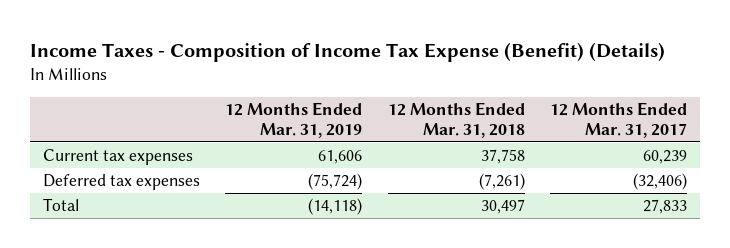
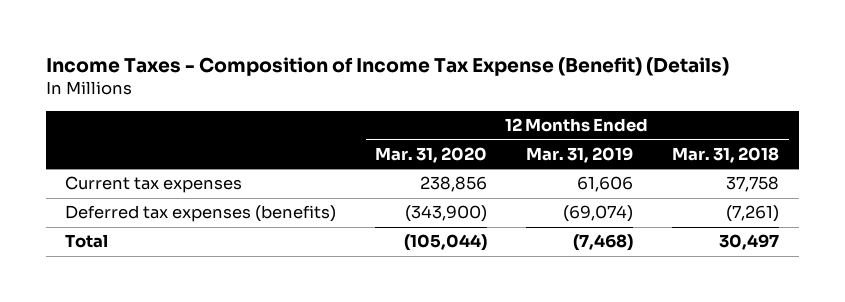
- | 12 Months Ended Mar. 31, 2019 | 12 Months Ended Mar. 31, 2018 | 12 Months Ended Mar. 31, 2017
+ | 12 Months Ended Mar. 31, 2020 | 12 Months Ended Mar. 31, 2019 | 12 Months Ended Mar. 31, 2018
- Deferred tax expenses | (75,724) | (7,261) | (32,406)
- Total | (14,118) | 30,497 | 27,833
+ Deferred tax expenses (benefits) | (343,900) | (69,074) | (7,261)
+ Total | (105,044) | (7,468) | 30,497

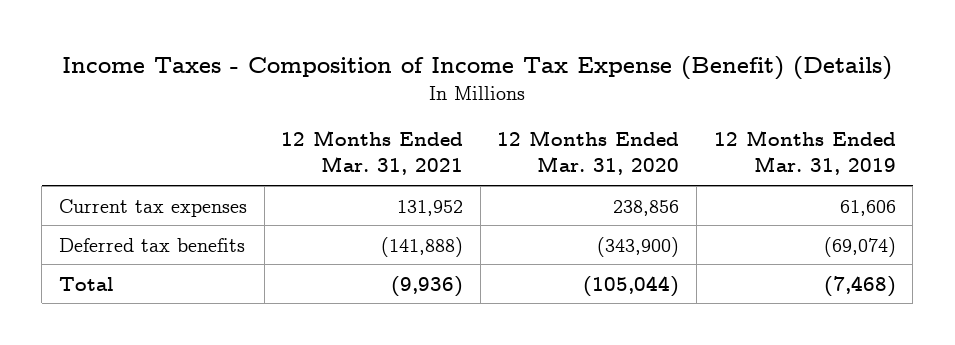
- | 12 Months Ended Mar. 31, 2020 | 12 Months Ended Mar. 31, 2019 | 12 Months Ended Mar. 31, 2018
+ | 12 Months Ended Mar. 31, 2021 | 12 Months Ended Mar. 31, 2020 | 12 Months Ended Mar. 31, 2019
- Deferred tax expenses (benefits) | (343,900) | (69,074) | (7,261)
+ Deferred tax benefits | (141,888) | (343,900) | (69,074)

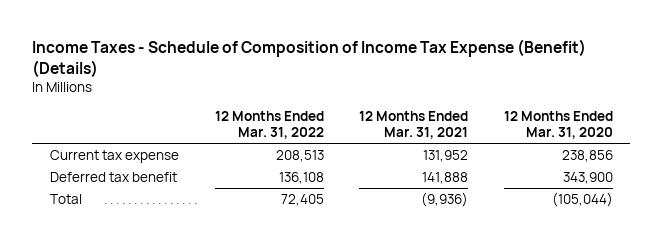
- Income Taxes - Composition of Income Tax Expense (Benefit) (Details)
+ Income Taxes - Schedule of Composition of Income Tax Expense (Benefit) (Details)
- | 12 Months Ended Mar. 31, 2021 | 12 Months Ended Mar. 31, 2020 | 12 Months Ended Mar. 31, 2019
+ | 12 Months Ended Mar. 31, 2022 | 12 Months Ended Mar. 31, 2021 | 12 Months Ended Mar. 31, 2020
- Current tax expenses | 131,952 | 238,856 | 61,606
- Deferred tax benefits | (141,888) | (343,900) | (69,074)
+ Current tax expense | 208,513 | 131,952 | 238,856
+ Deferred tax benefit | 136,108 | 141,888 | 343,900

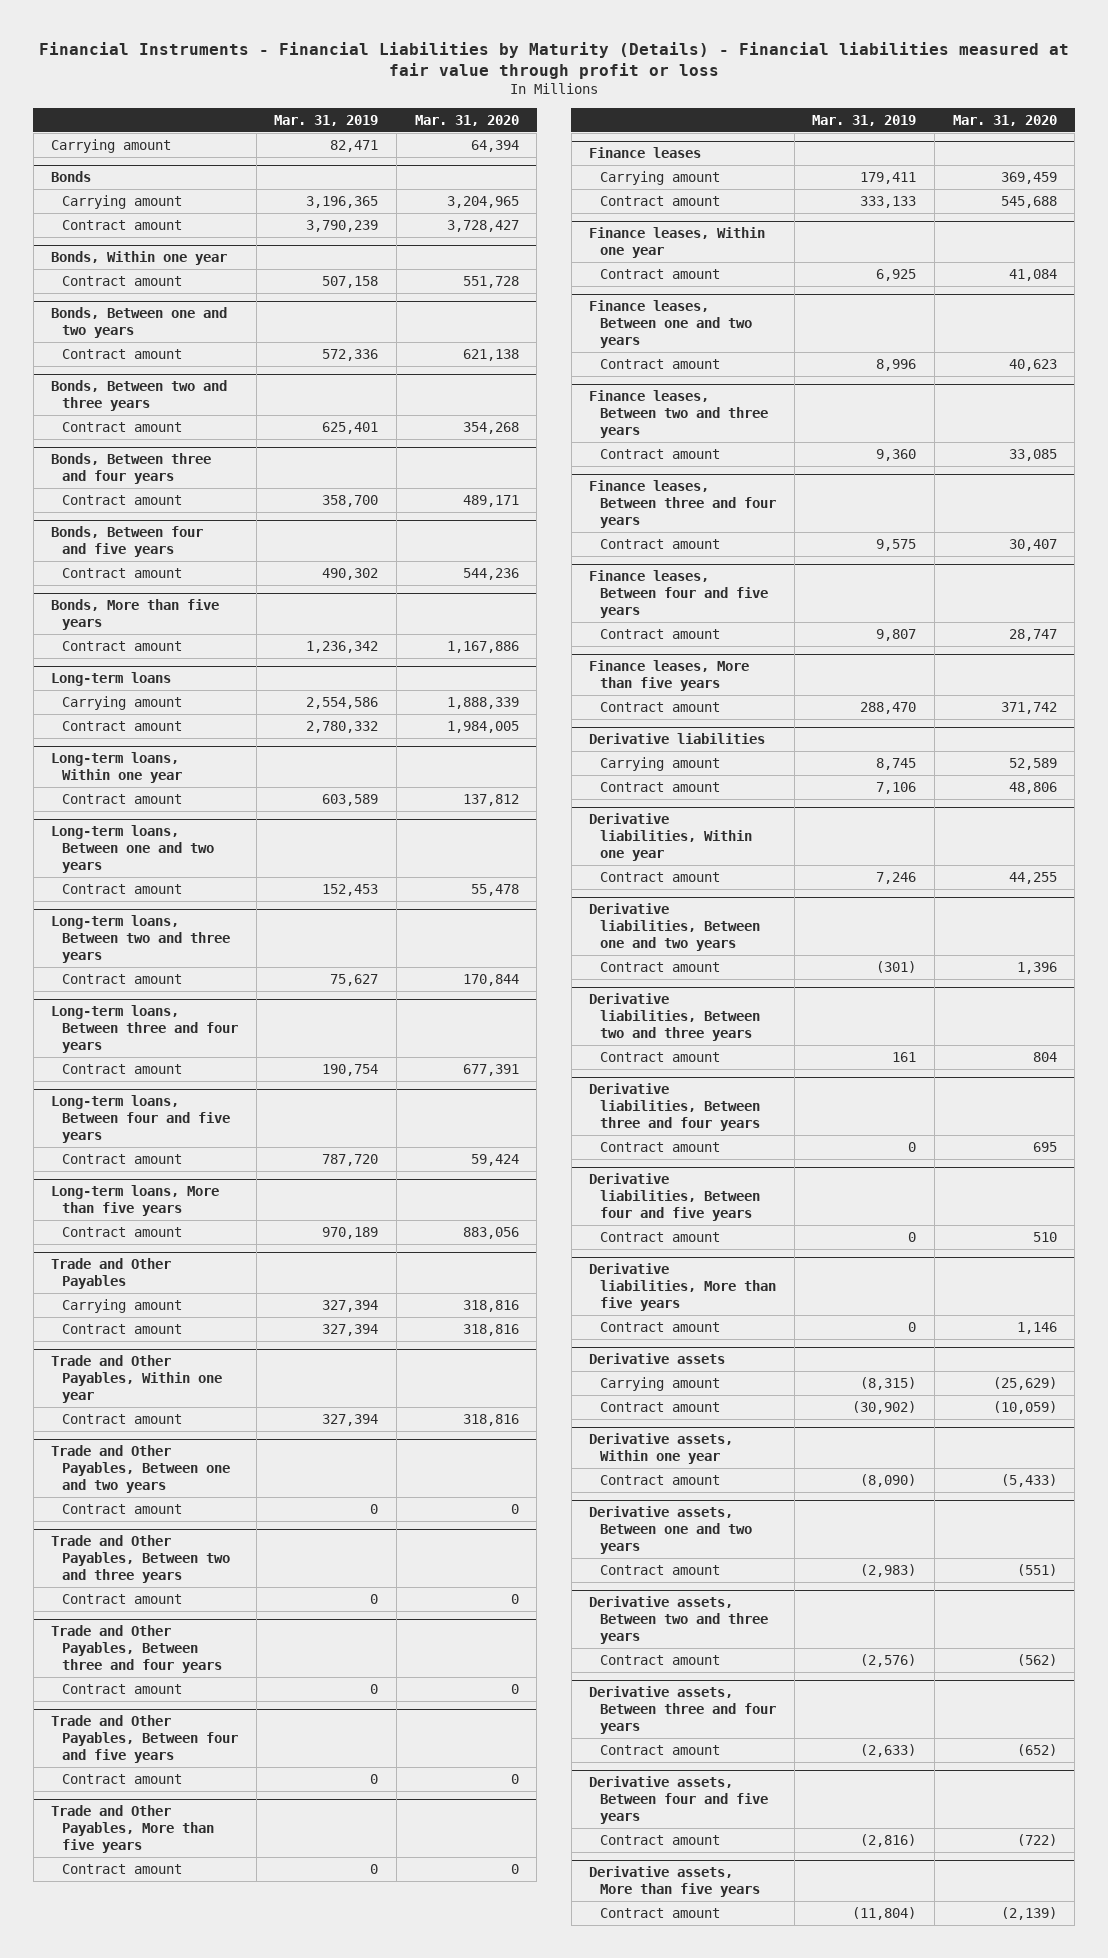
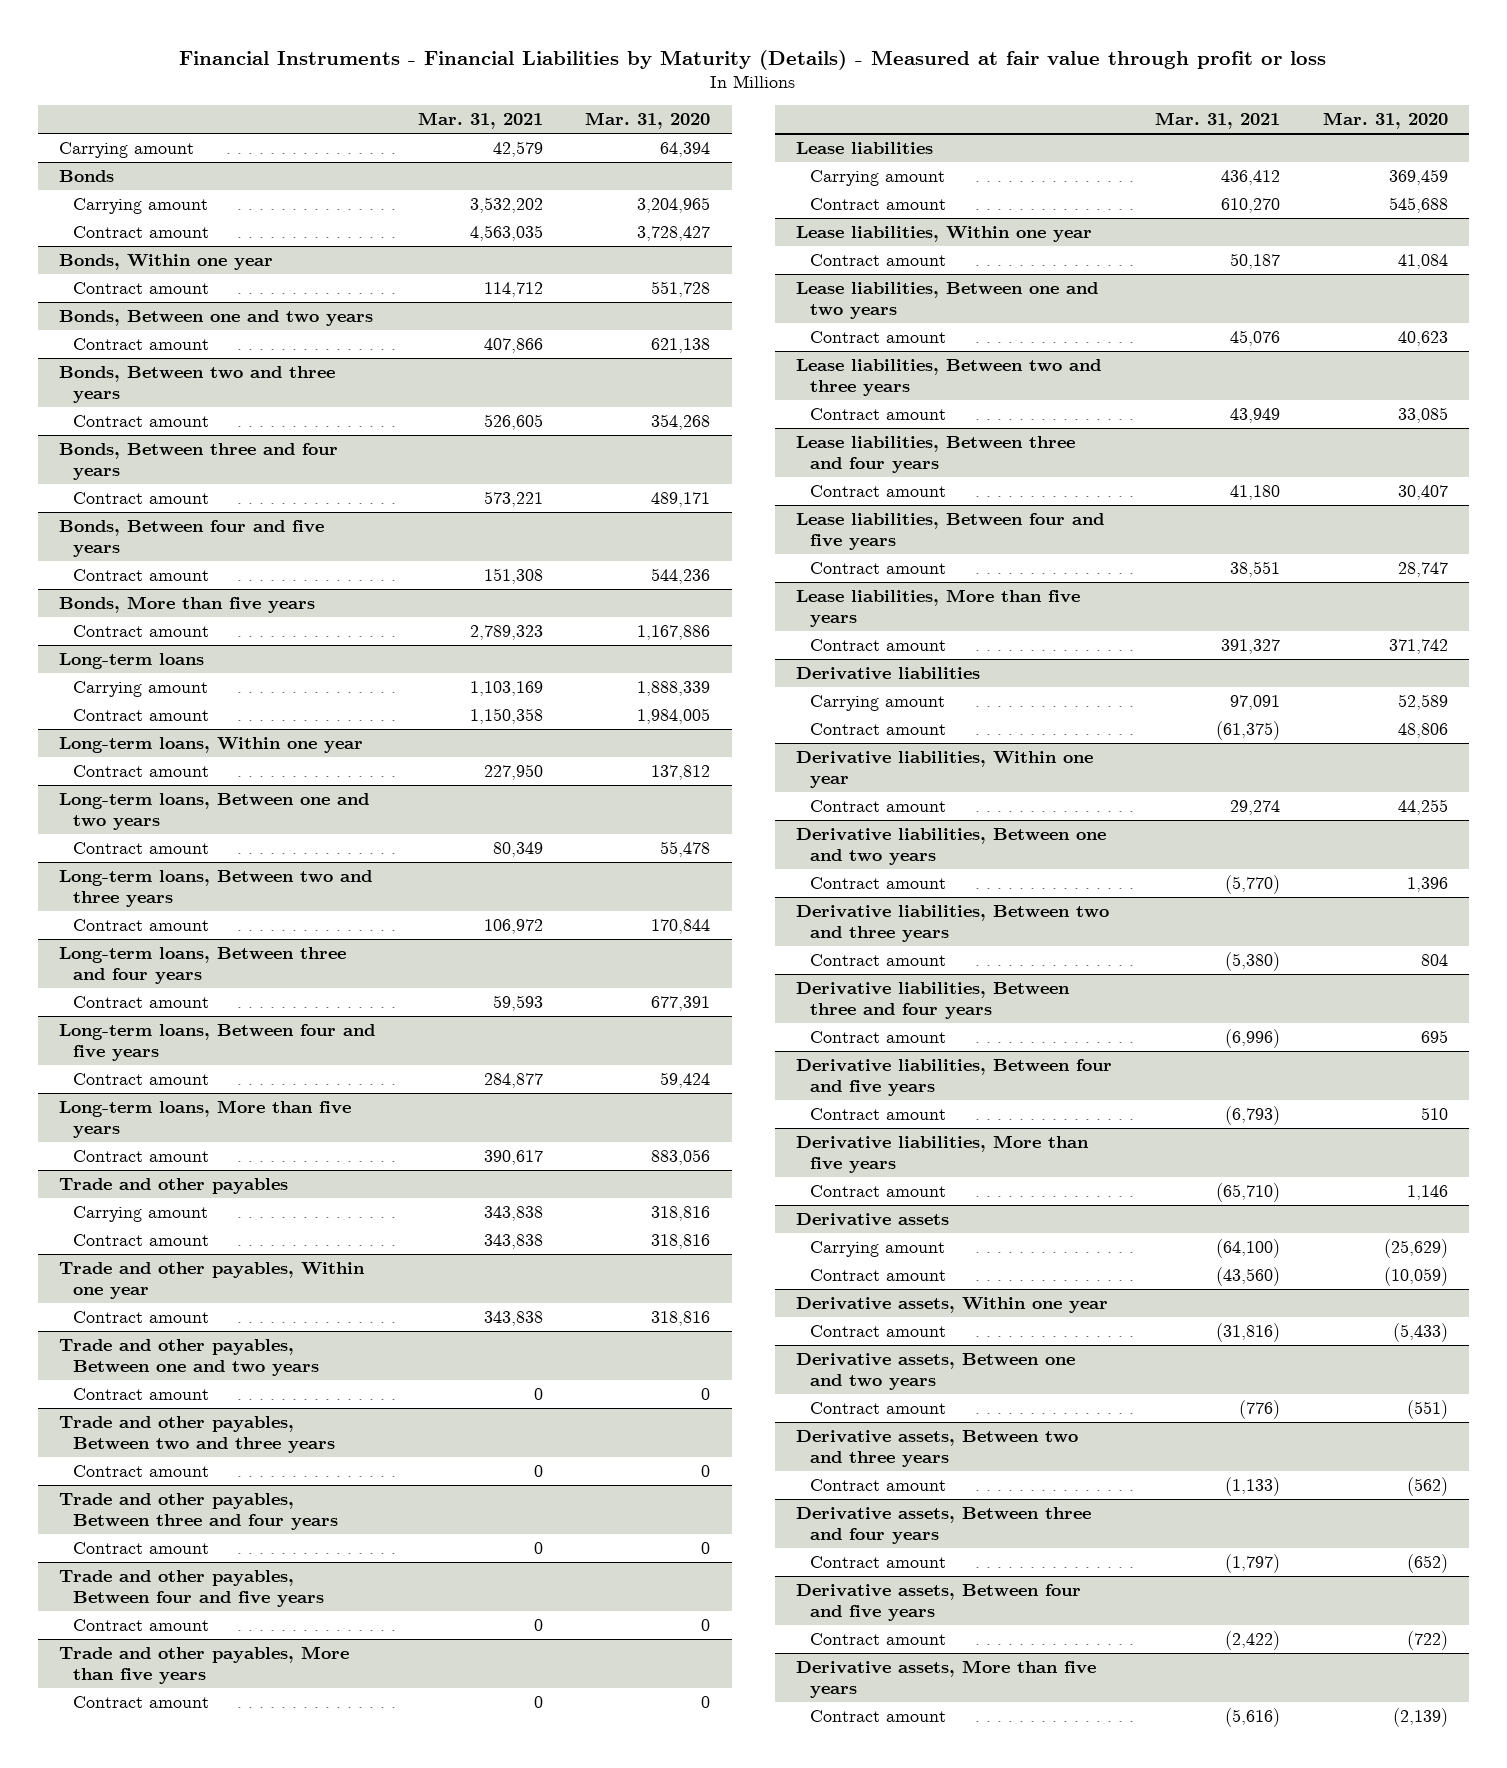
- Financial Instruments - Financial Liabilities by Maturity (Details) - Financial liabilities measured at fair value through profit or loss
+ Financial Instruments - Financial Liabilities by Maturity (Details) - Measured at fair value through profit or loss
- | Mar. 31, 2019 | Mar. 31, 2020
+ | Mar. 31, 2021 | Mar. 31, 2020
- Trade and Other Payables
+ Trade and other payables
- Trade and Other Payables, Within one year
+ Trade and other payables, Within one year
- Trade and Other Payables, Between one and two years
+ Trade and other payables, Between one and two years
- Trade and Other Payables, Between two and three years
+ Trade and other payables, Between two and three years
- Trade and Other Payables, Between three and four years
+ Trade and other payables, Between three and four years
- Trade and Other Payables, Between four and five years
+ Trade and other payables, Between four and five years
- Trade and Other Payables, More than five years
+ Trade and other payables, More than five years
- Finance leases
+ Lease liabilities
- Finance leases, Within one year
+ Lease liabilities, Within one year
- Finance leases, Between one and two years
+ Lease liabilities, Between one and two years
- Finance leases, Between two and three years
+ Lease liabilities, Between two and three years
- Finance leases, Between three and four years
+ Lease liabilities, Between three and four years
- Finance leases, Between four and five years
+ Lease liabilities, Between four and five years
- Finance leases, More than five years
+ Lease liabilities, More than five years

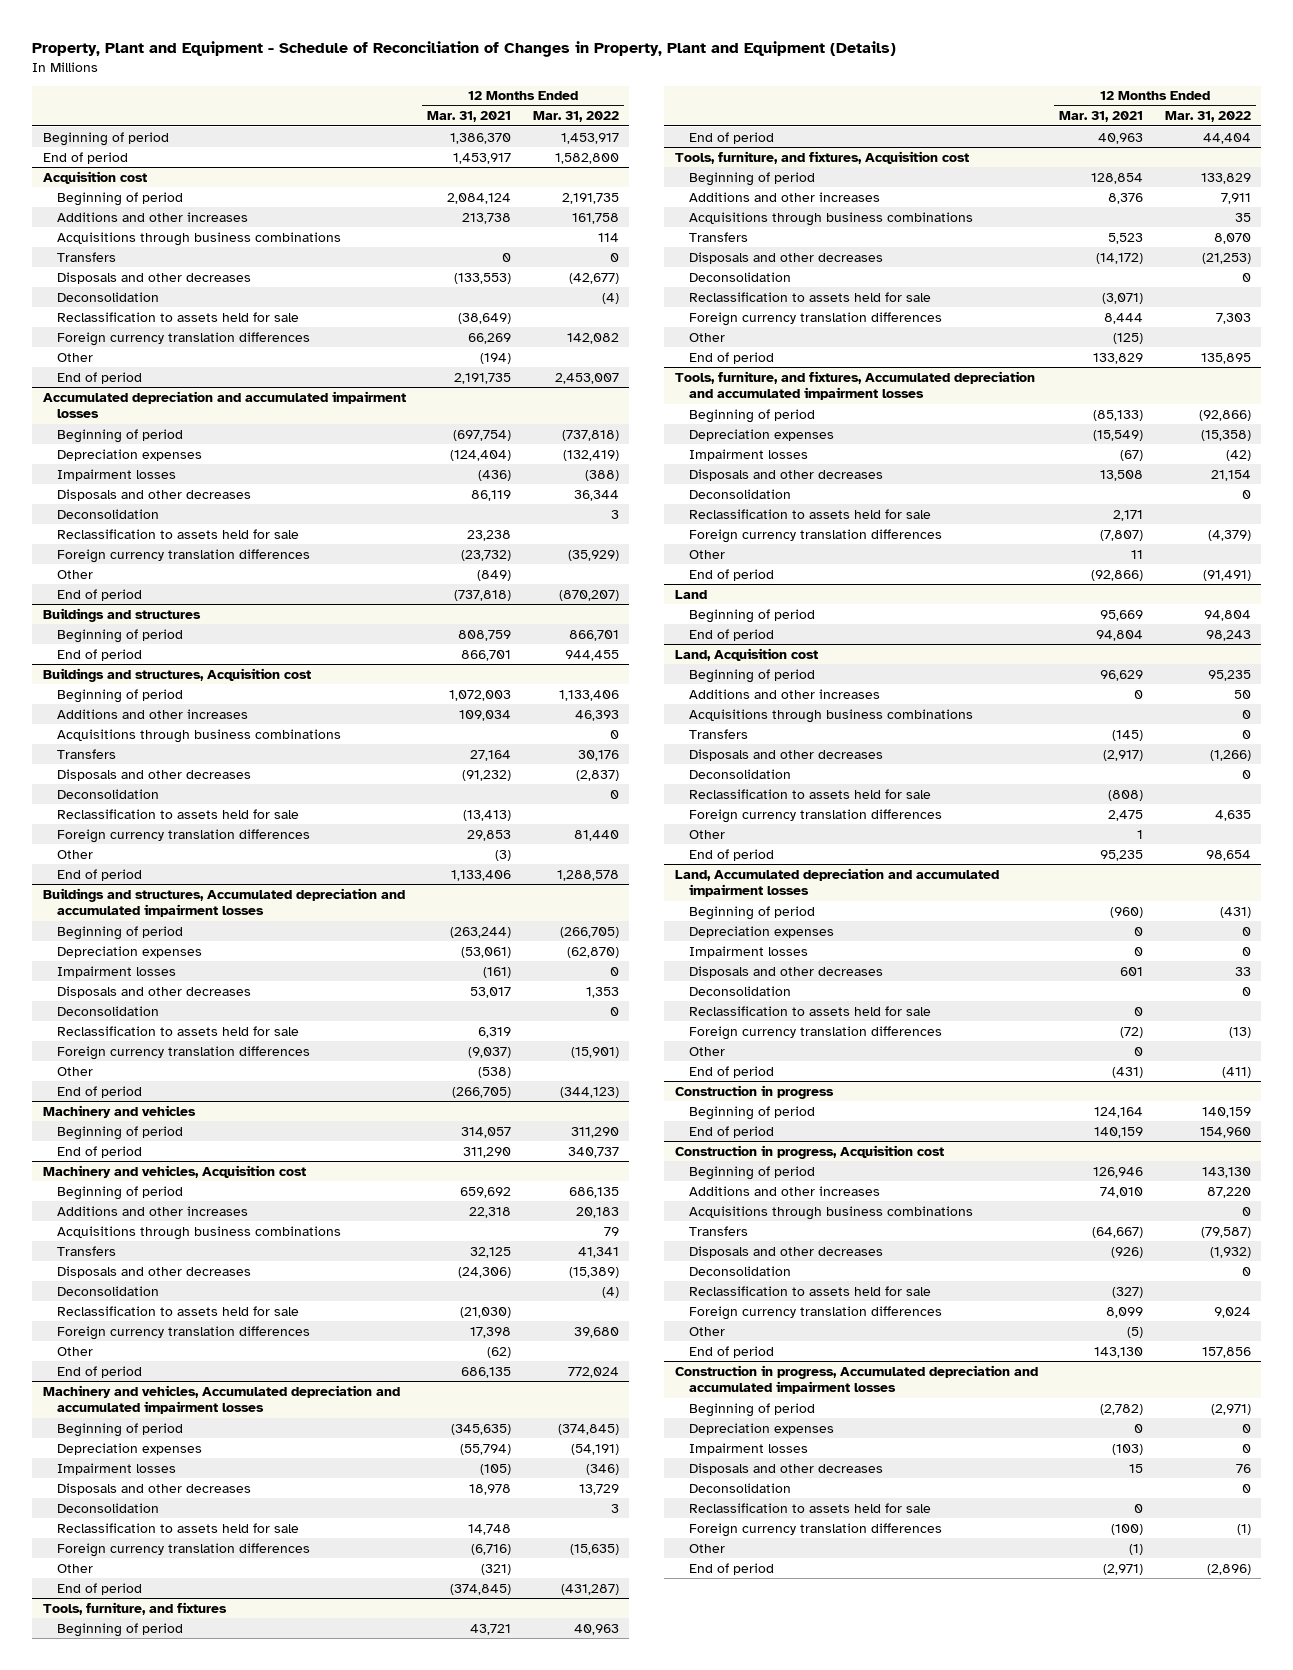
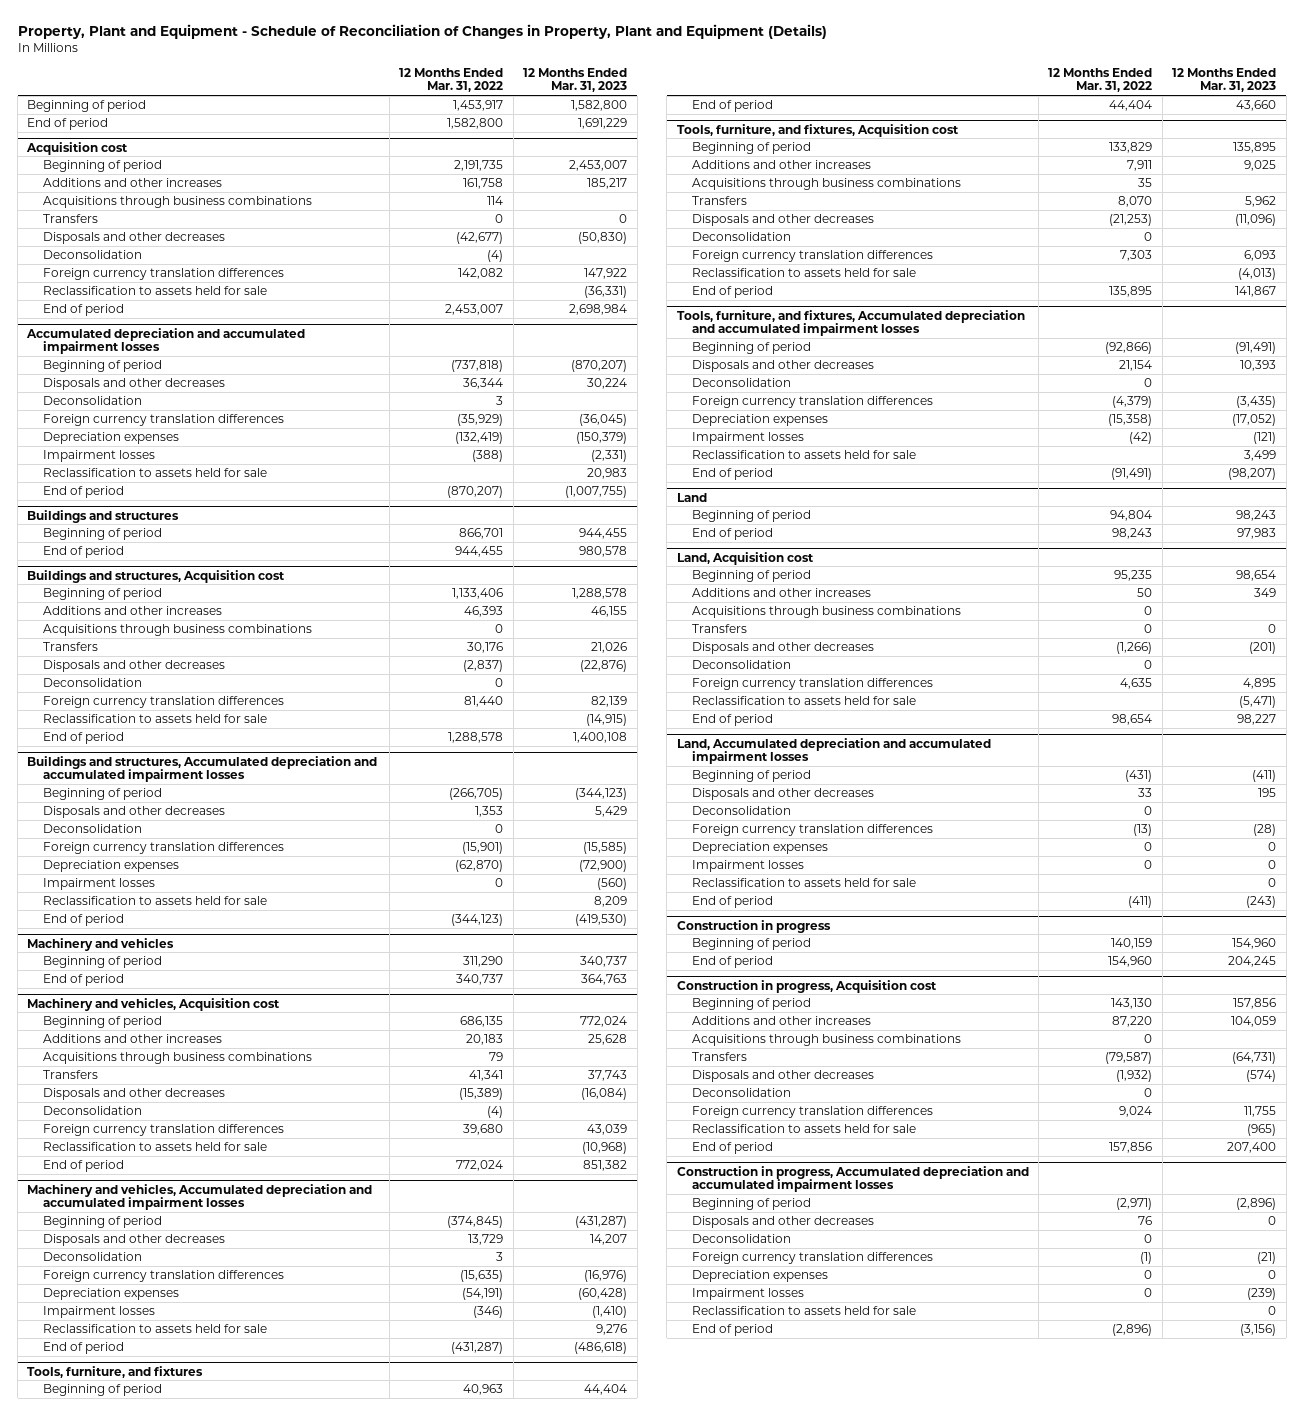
- | 12 Months Ended Mar. 31, 2021 | 12 Months Ended Mar. 31, 2022
+ | 12 Months Ended Mar. 31, 2022 | 12 Months Ended Mar. 31, 2023
@ Acquisition cost
- Other | (194) |
moved down: Reclassification to assets held for sale | | (36,331)
@ Accumulated depreciation and accumulated impairment losses
- Other | (849) |
moved down: Depreciation expenses | (132,419) | (150,379)
moved down: Impairment losses | (388) | (2,331)
moved down: Reclassification to assets held for sale | | 20,983
@ Buildings and structures, Acquisition cost
- Other | (3) |
moved down: Reclassification to assets held for sale | | (14,915)
@ Buildings and structures, Accumulated depreciation and accumulated impairment losses
- Other | (538) |
moved down: Depreciation expenses | (62,870) | (72,900)
moved down: Impairment losses | 0 | (560)
moved down: Reclassification to assets held for sale | | 8,209
@ Machinery and vehicles, Acquisition cost
- Other | (62) |
moved down: Reclassification to assets held for sale | | (10,968)
@ Machinery and vehicles, Accumulated depreciation and accumulated impairment losses
- Other | (321) |
moved down: Depreciation expenses | (54,191) | (60,428)
moved down: Impairment losses | (346) | (1,410)
moved down: Reclassification to assets held for sale | | 9,276
@ Tools, furniture, and fixtures, Acquisition cost
- Other | (125) |
moved down: Reclassification to assets held for sale | | (4,013)
@ Tools, furniture, and fixtures, Accumulated depreciation and accumulated impairment losses
- Other | 11 |
moved down: Depreciation expenses | (15,358) | (17,052)
moved down: Impairment losses | (42) | (121)
moved down: Reclassification to assets held for sale | | 3,499
@ Land, Acquisition cost
- Other | 1 |
moved down: Reclassification to assets held for sale | | (5,471)
@ Land, Accumulated depreciation and accumulated impairment losses
- Other | 0 |
moved down: Depreciation expenses | 0 | 0
moved down: Impairment losses | 0 | 0
moved down: Reclassification to assets held for sale | | 0
@ Construction in progress, Acquisition cost
- Other | (5) |
moved down: Reclassification to assets held for sale | | (965)
@ Construction in progress, Accumulated depreciation and accumulated impairment losses
- Other | (1) |
moved down: Depreciation expenses | 0 | 0
moved down: Impairment losses | 0 | (239)
moved down: Reclassification to assets held for sale | | 0

